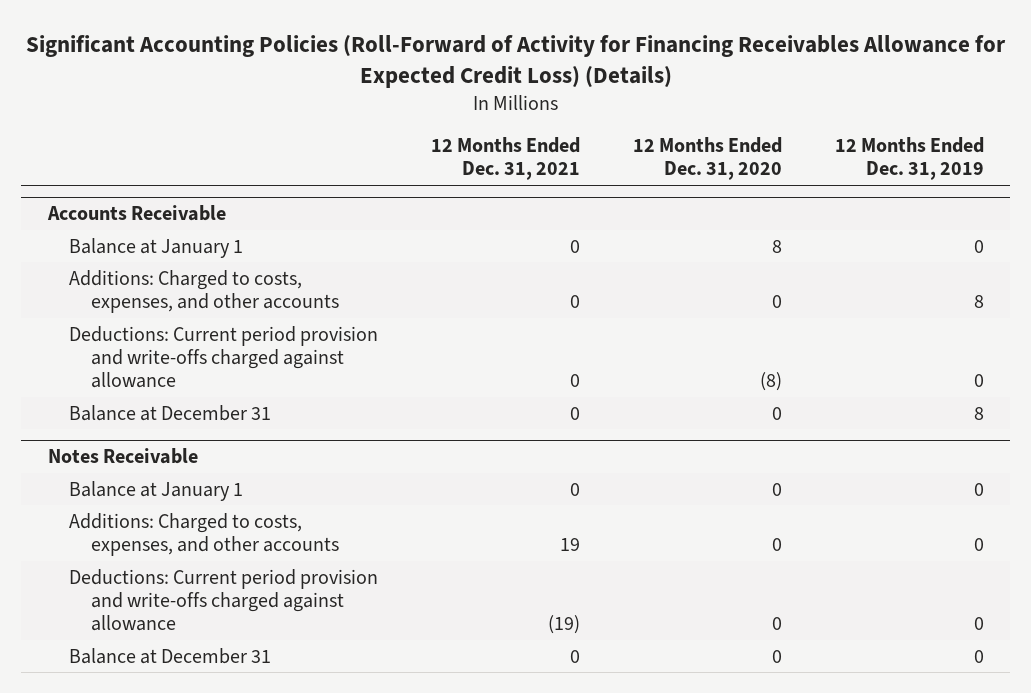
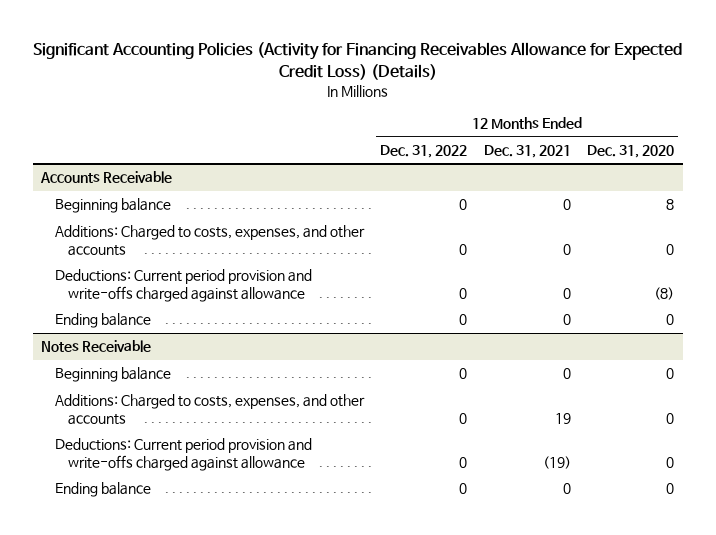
- Significant Accounting Policies (Roll-Forward of Activity for Financing Receivables Allowance for Expected Credit Loss) (Details)
+ Significant Accounting Policies (Activity for Financing Receivables Allowance for Expected Credit Loss) (Details)
- | 12 Months Ended Dec. 31, 2021 | 12 Months Ended Dec. 31, 2020 | 12 Months Ended Dec. 31, 2019
+ | 12 Months Ended Dec. 31, 2022 | 12 Months Ended Dec. 31, 2021 | 12 Months Ended Dec. 31, 2020
@ Accounts Receivable
- Balance at January 1 | 0 | 8 | 0
+ Beginning balance | 0 | 0 | 8
- Balance at December 31 | 0 | 0 | 8
+ Ending balance | 0 | 0 | 0
@ Notes Receivable
- Balance at January 1 | 0 | 0 | 0
+ Beginning balance | 0 | 0 | 0
- Balance at December 31 | 0 | 0 | 0
+ Ending balance | 0 | 0 | 0

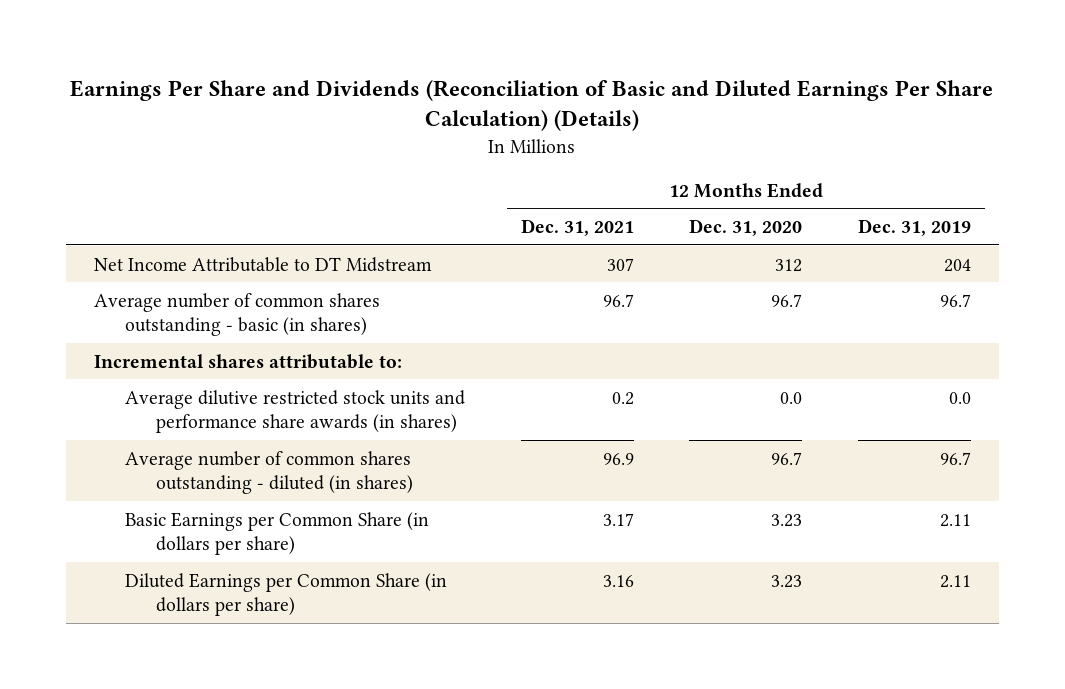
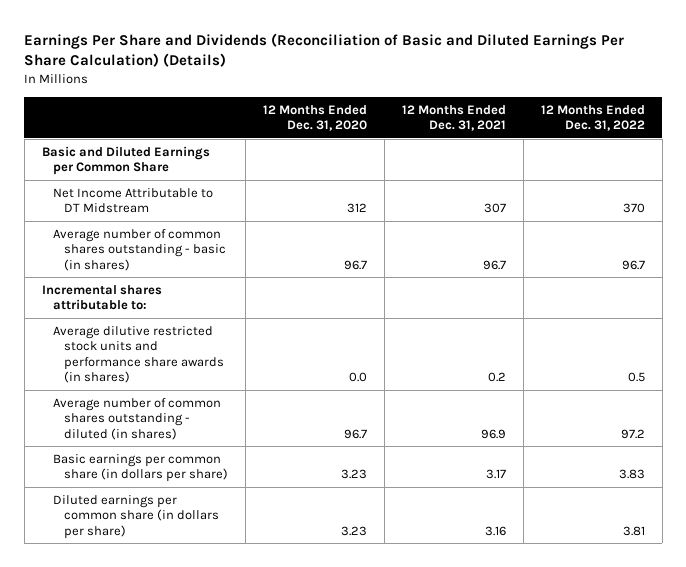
- | 12 Months Ended Dec. 31, 2021 | 12 Months Ended Dec. 31, 2020 | 12 Months Ended Dec. 31, 2019
+ | 12 Months Ended Dec. 31, 2020 | 12 Months Ended Dec. 31, 2021 | 12 Months Ended Dec. 31, 2022
+ Basic and Diluted Earnings per Common Share
- Basic Earnings per Common Share (in dollars per share) | 3.17 | 3.23 | 2.11
- Diluted Earnings per Common Share (in dollars per share) | 3.16 | 3.23 | 2.11
+ Basic earnings per common share (in dollars per share) | 3.23 | 3.17 | 3.83
+ Diluted earnings per common share (in dollars per share) | 3.23 | 3.16 | 3.81

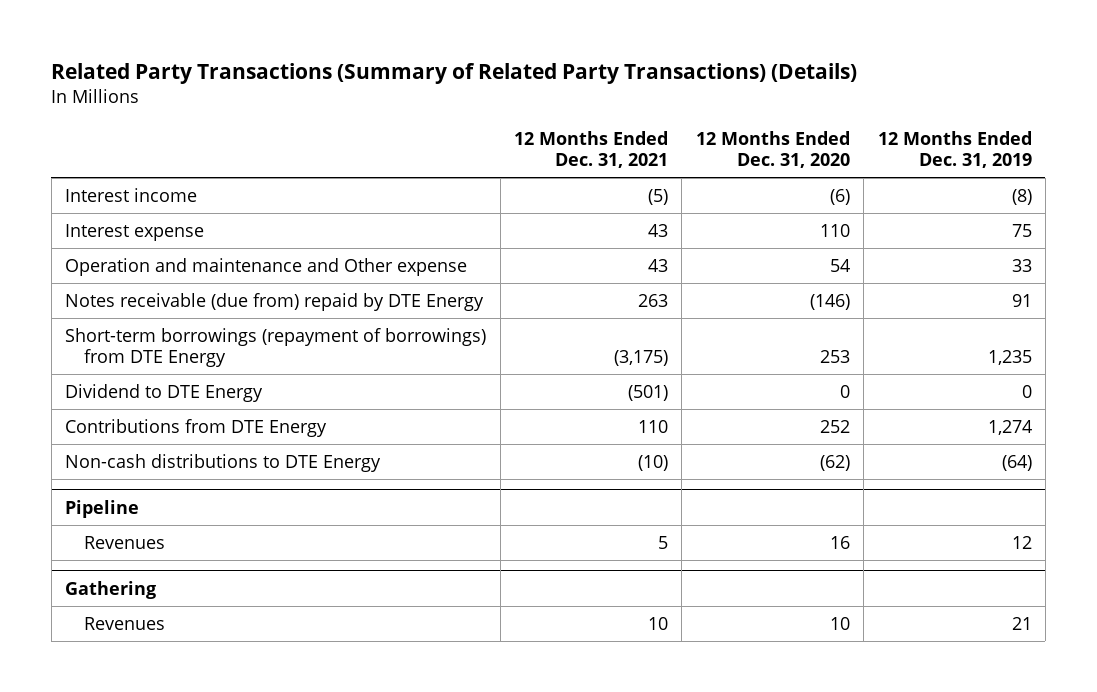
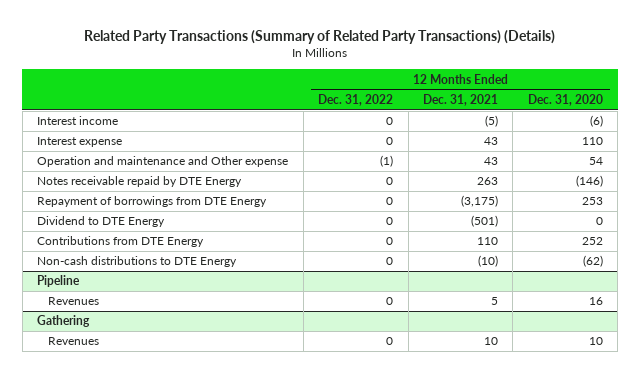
- | 12 Months Ended Dec. 31, 2021 | 12 Months Ended Dec. 31, 2020 | 12 Months Ended Dec. 31, 2019
+ | 12 Months Ended Dec. 31, 2022 | 12 Months Ended Dec. 31, 2021 | 12 Months Ended Dec. 31, 2020
- Notes receivable (due from) repaid by DTE Energy | 263 | (146) | 91
- Short-term borrowings (repayment of borrowings) from DTE Energy | (3,175) | 253 | 1,235
+ Notes receivable repaid by DTE Energy | 0 | 263 | (146)
+ Repayment of borrowings from DTE Energy | 0 | (3,175) | 253

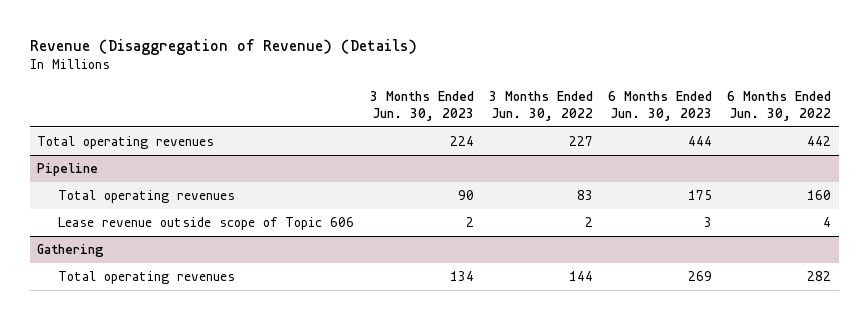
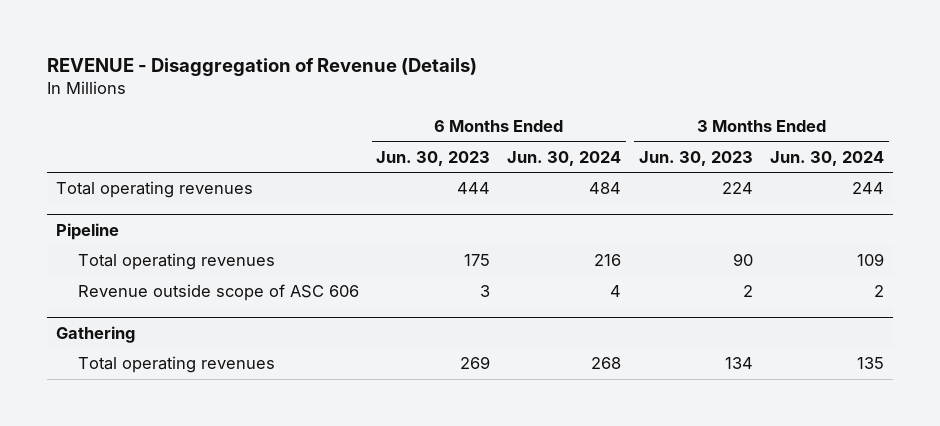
- Revenue (Disaggregation of Revenue) (Details)
+ REVENUE - Disaggregation of Revenue (Details)
- | 3 Months Ended Jun. 30, 2023 | 3 Months Ended Jun. 30, 2022 | 6 Months Ended Jun. 30, 2023 | 6 Months Ended Jun. 30, 2022
+ | 6 Months Ended Jun. 30, 2023 | 6 Months Ended Jun. 30, 2024 | 3 Months Ended Jun. 30, 2023 | 3 Months Ended Jun. 30, 2024
@ Pipeline
- Lease revenue outside scope of Topic 606 | 2 | 2 | 3 | 4
+ Revenue outside scope of ASC 606 | 3 | 4 | 2 | 2

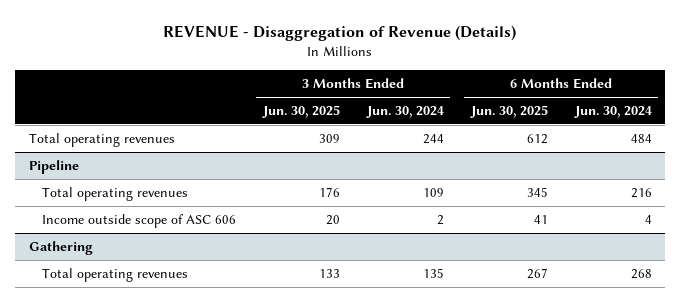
- | 6 Months Ended Jun. 30, 2023 | 6 Months Ended Jun. 30, 2024 | 3 Months Ended Jun. 30, 2023 | 3 Months Ended Jun. 30, 2024
+ | 3 Months Ended Jun. 30, 2025 | 3 Months Ended Jun. 30, 2024 | 6 Months Ended Jun. 30, 2025 | 6 Months Ended Jun. 30, 2024
@ Pipeline
- Revenue outside scope of ASC 606 | 3 | 4 | 2 | 2
+ Income outside scope of ASC 606 | 20 | 2 | 41 | 4

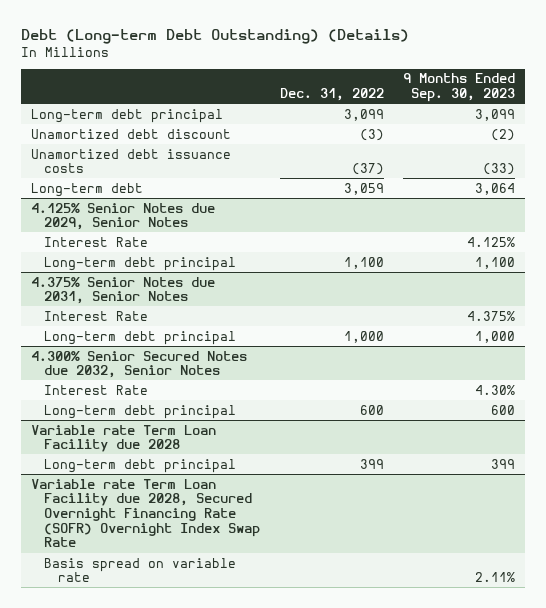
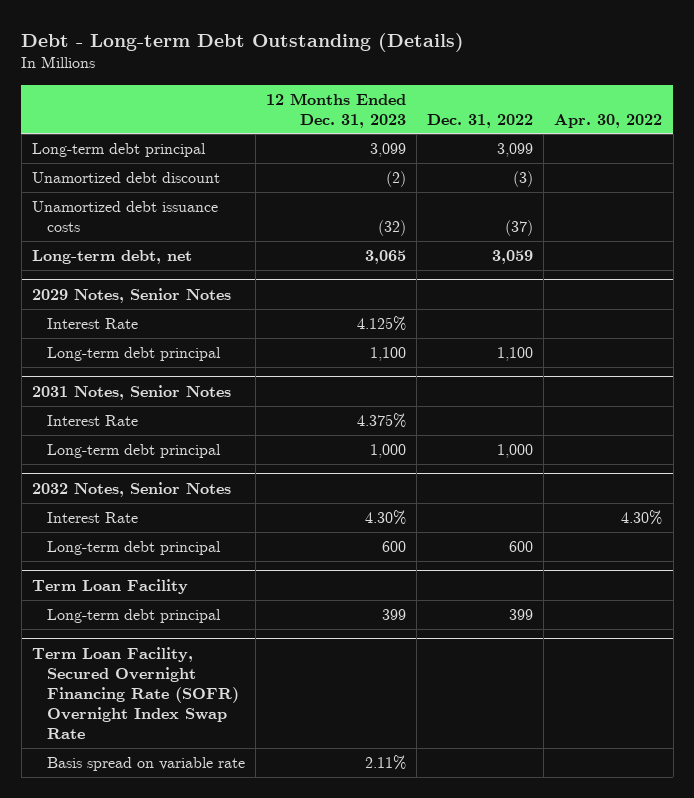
- Debt (Long-term Debt Outstanding) (Details)
+ Debt - Long-term Debt Outstanding (Details)
- | Dec. 31, 2022 | 9 Months Ended Sep. 30, 2023
+ | 12 Months Ended Dec. 31, 2023 | Dec. 31, 2022 | Apr. 30, 2022
- Long-term debt | 3,059 | 3,064
- 4.125% Senior Notes due 2029, Senior Notes
+ Long-term debt, net | 3,065 | 3,059 |
+ 2029 Notes, Senior Notes
- 4.375% Senior Notes due 2031, Senior Notes
+ 2031 Notes, Senior Notes
- 4.300% Senior Secured Notes due 2032, Senior Notes
+ 2032 Notes, Senior Notes
- Variable rate Term Loan Facility due 2028
+ Term Loan Facility
- Variable rate Term Loan Facility due 2028, Secured Overnight Financing Rate (SOFR) Overnight Index Swap Rate
+ Term Loan Facility, Secured Overnight Financing Rate (SOFR) Overnight Index Swap Rate

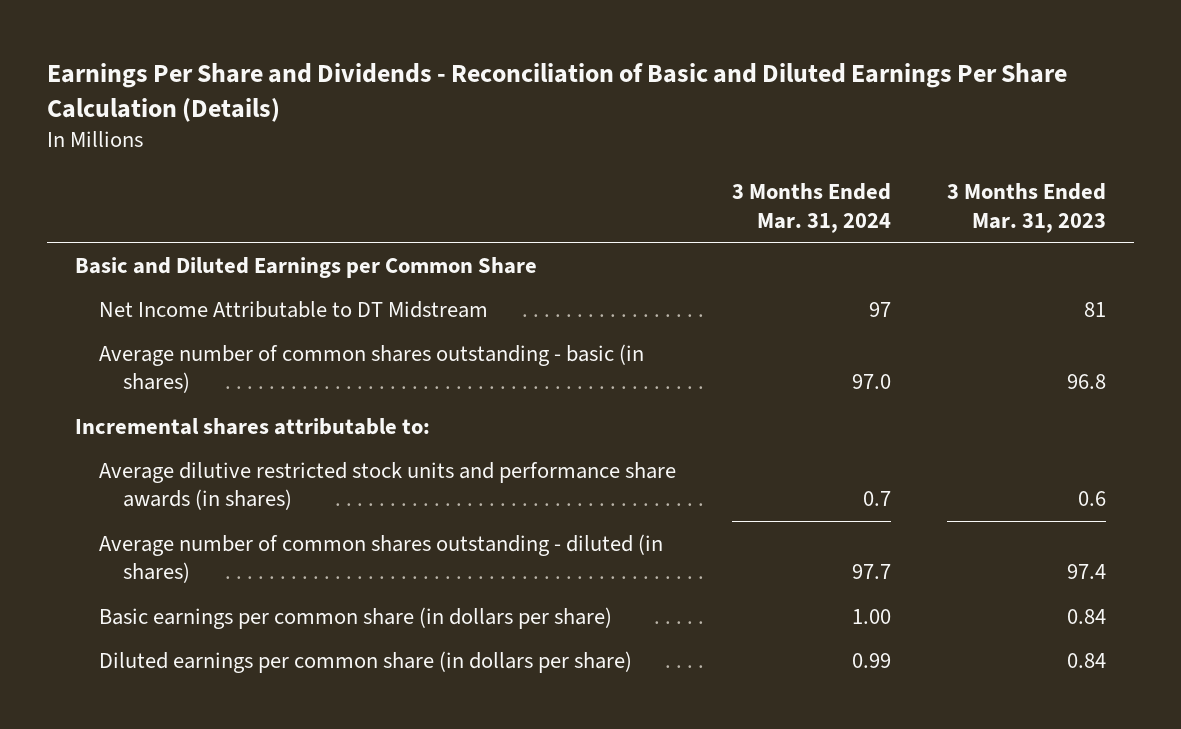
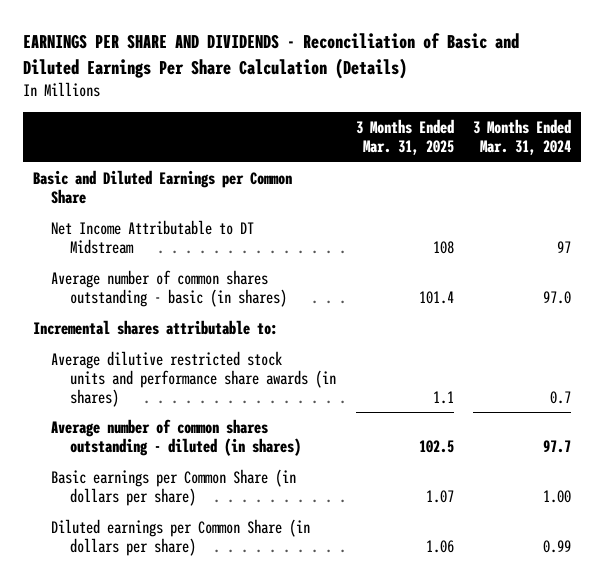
- Earnings Per Share and Dividends - Reconciliation of Basic and Diluted Earnings Per Share Calculation (Details)
+ EARNINGS PER SHARE AND DIVIDENDS - Reconciliation of Basic and Diluted Earnings Per Share Calculation (Details)
- | 3 Months Ended Mar. 31, 2024 | 3 Months Ended Mar. 31, 2023
+ | 3 Months Ended Mar. 31, 2025 | 3 Months Ended Mar. 31, 2024
- Basic earnings per common share (in dollars per share) | 1.00 | 0.84
- Diluted earnings per common share (in dollars per share) | 0.99 | 0.84
+ Basic earnings per Common Share (in dollars per share) | 1.07 | 1.00
+ Diluted earnings per Common Share (in dollars per share) | 1.06 | 0.99

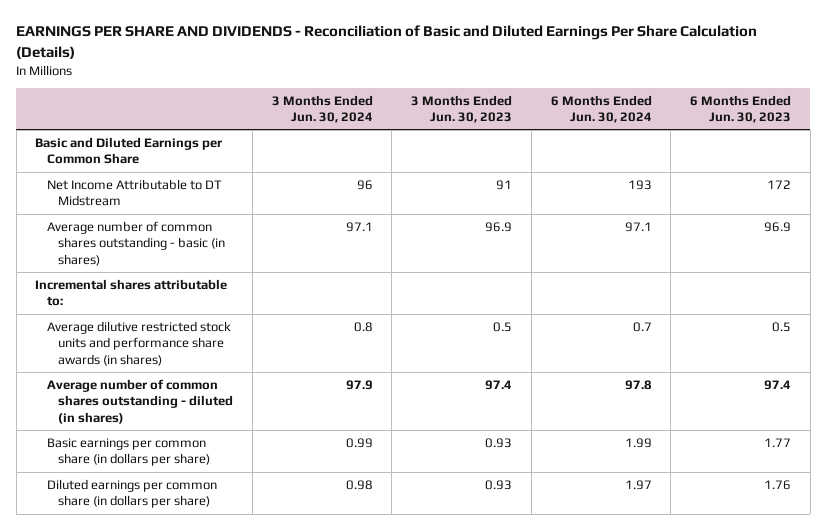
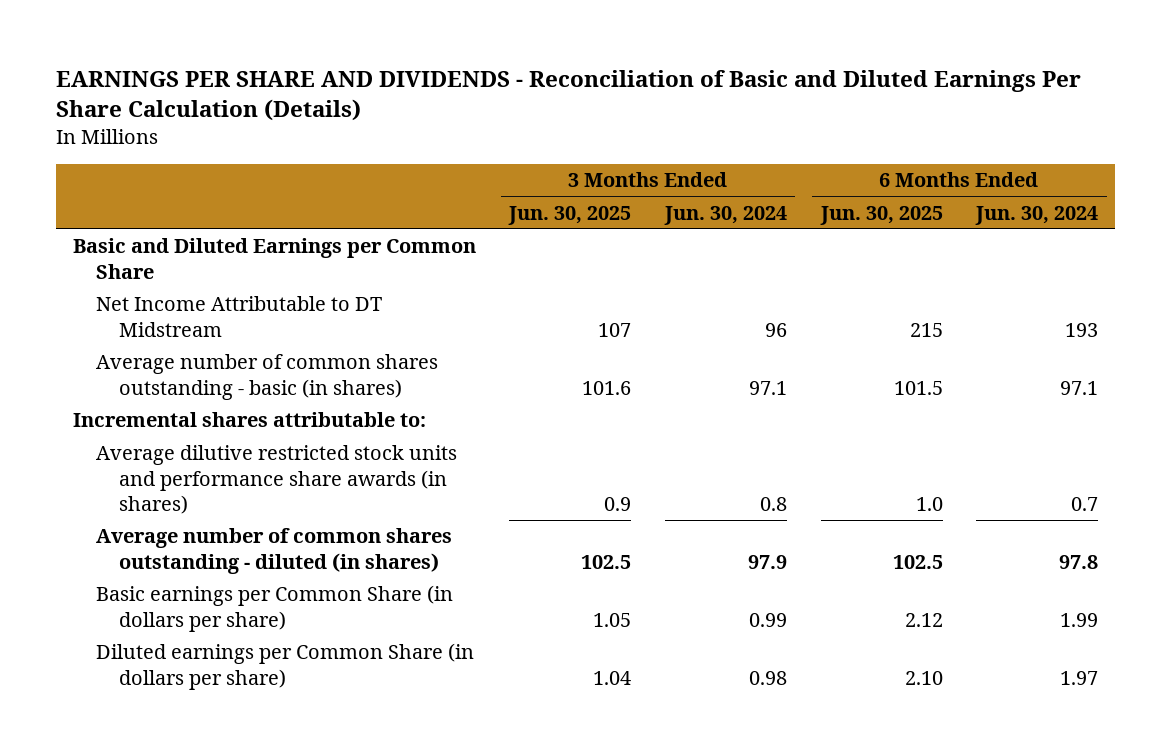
- | 3 Months Ended Jun. 30, 2024 | 3 Months Ended Jun. 30, 2023 | 6 Months Ended Jun. 30, 2024 | 6 Months Ended Jun. 30, 2023
+ | 3 Months Ended Jun. 30, 2025 | 3 Months Ended Jun. 30, 2024 | 6 Months Ended Jun. 30, 2025 | 6 Months Ended Jun. 30, 2024
- Basic earnings per common share (in dollars per share) | 0.99 | 0.93 | 1.99 | 1.77
- Diluted earnings per common share (in dollars per share) | 0.98 | 0.93 | 1.97 | 1.76
+ Basic earnings per Common Share (in dollars per share) | 1.05 | 0.99 | 2.12 | 1.99
+ Diluted earnings per Common Share (in dollars per share) | 1.04 | 0.98 | 2.10 | 1.97

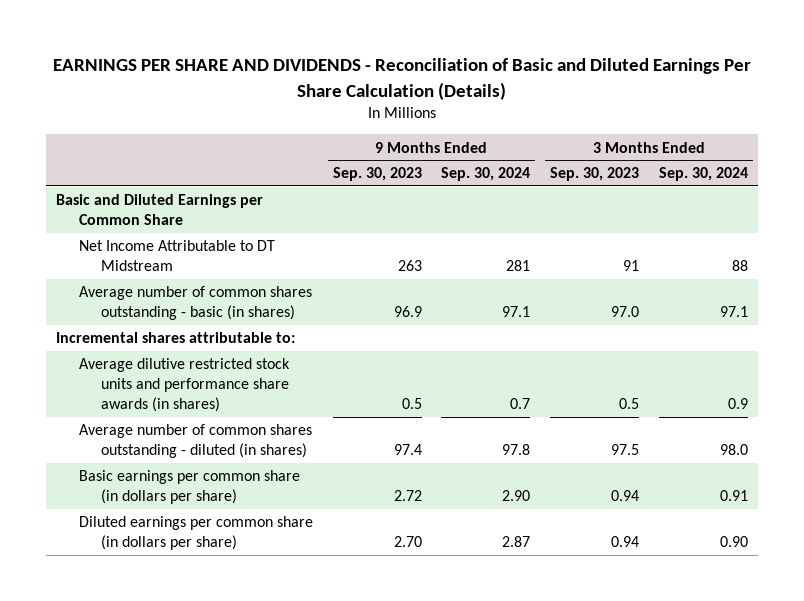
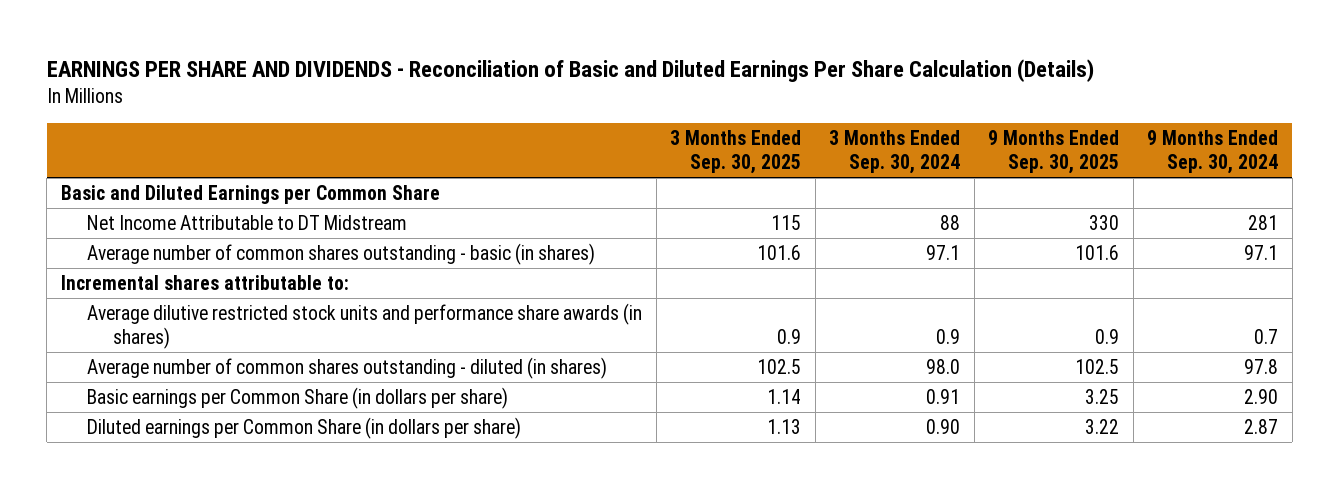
- | 9 Months Ended Sep. 30, 2023 | 9 Months Ended Sep. 30, 2024 | 3 Months Ended Sep. 30, 2023 | 3 Months Ended Sep. 30, 2024
+ | 3 Months Ended Sep. 30, 2025 | 3 Months Ended Sep. 30, 2024 | 9 Months Ended Sep. 30, 2025 | 9 Months Ended Sep. 30, 2024
- Basic earnings per common share (in dollars per share) | 2.72 | 2.90 | 0.94 | 0.91
- Diluted earnings per common share (in dollars per share) | 2.70 | 2.87 | 0.94 | 0.90
+ Basic earnings per Common Share (in dollars per share) | 1.14 | 0.91 | 3.25 | 2.90
+ Diluted earnings per Common Share (in dollars per share) | 1.13 | 0.90 | 3.22 | 2.87

